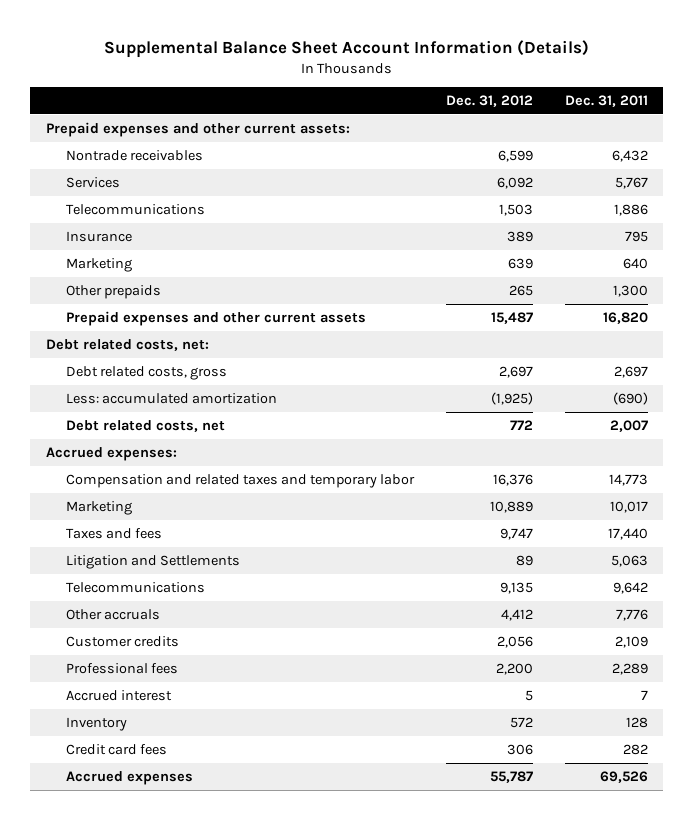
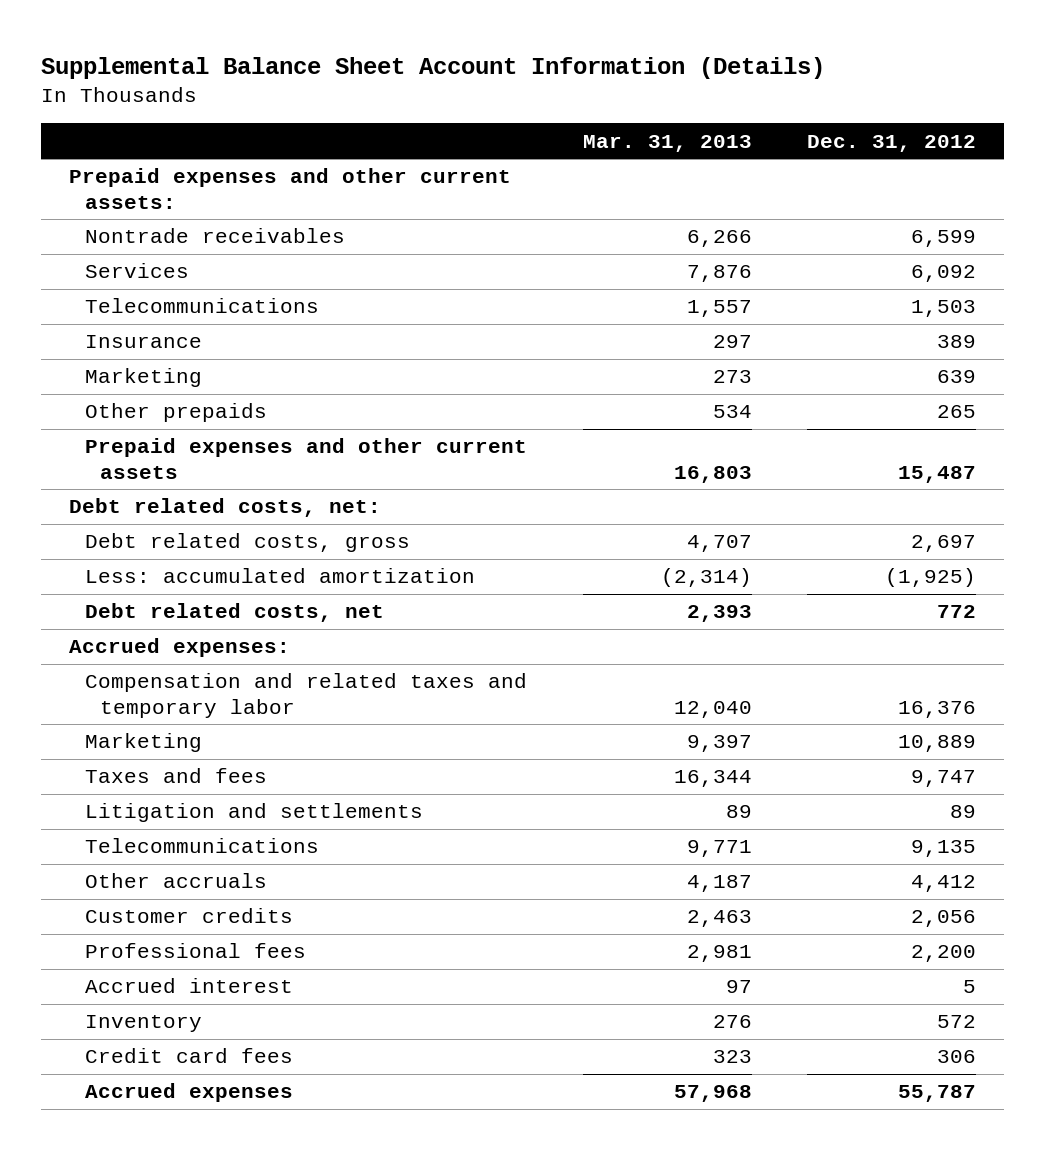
- | Dec. 31, 2012 | Dec. 31, 2011
+ | Mar. 31, 2013 | Dec. 31, 2012
- Litigation and Settlements | 89 | 5,063
+ Litigation and settlements | 89 | 89

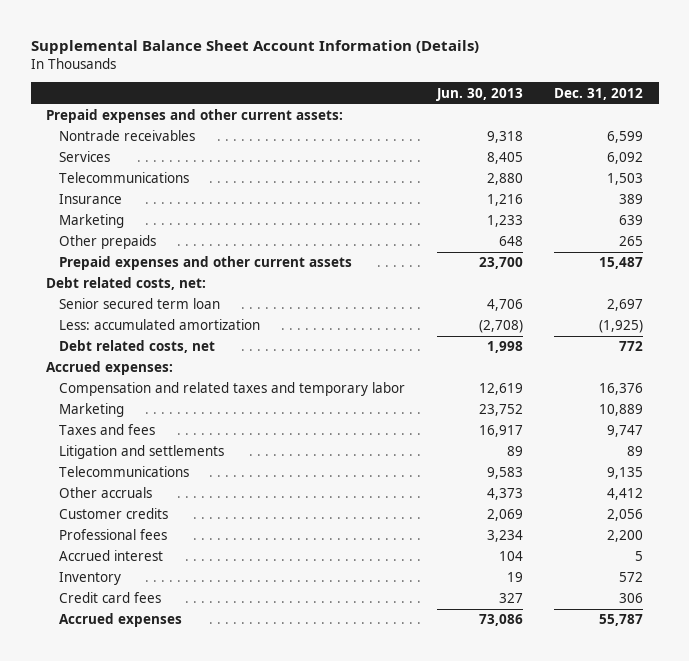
- | Mar. 31, 2013 | Dec. 31, 2012
+ | Jun. 30, 2013 | Dec. 31, 2012
- Debt related costs, gross | 4,707 | 2,697
+ Senior secured term loan | 4,706 | 2,697

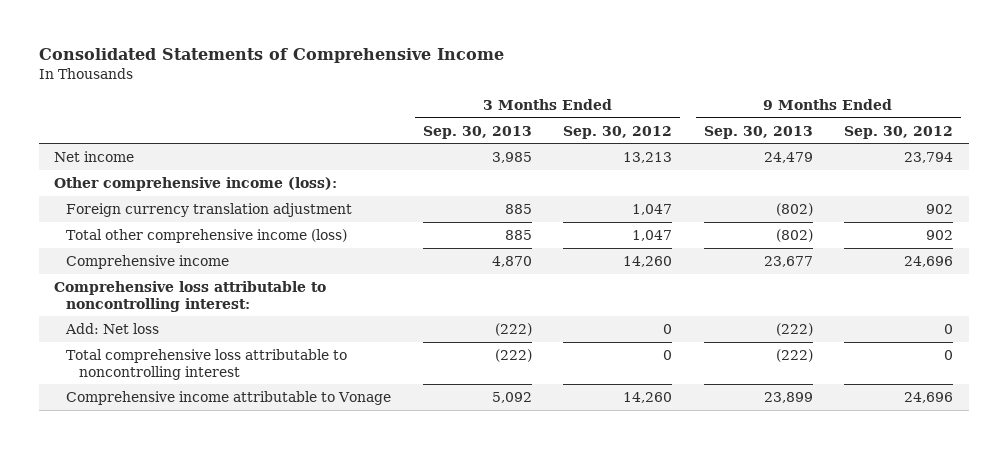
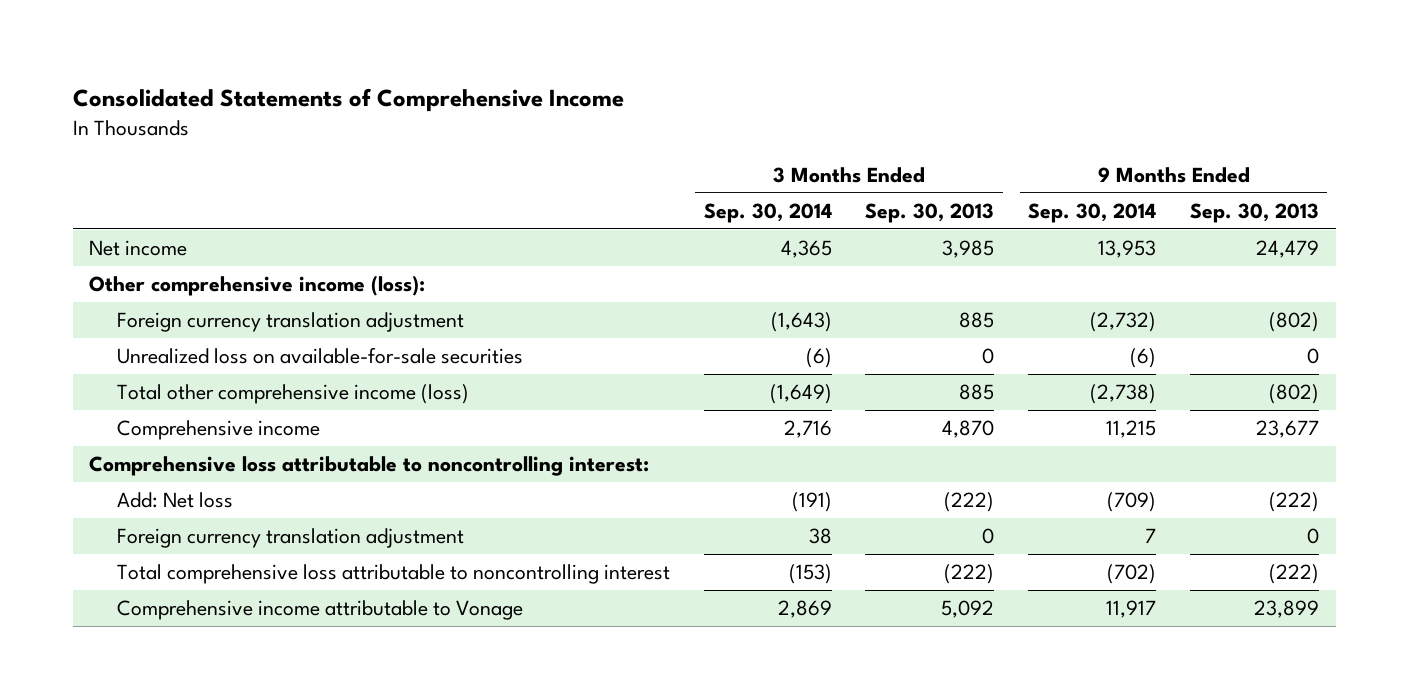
- | 3 Months Ended Sep. 30, 2013 | 3 Months Ended Sep. 30, 2012 | 9 Months Ended Sep. 30, 2013 | 9 Months Ended Sep. 30, 2012
+ | 3 Months Ended Sep. 30, 2014 | 3 Months Ended Sep. 30, 2013 | 9 Months Ended Sep. 30, 2014 | 9 Months Ended Sep. 30, 2013
+ Unrealized loss on available-for-sale securities | (6) | 0 | (6) | 0
+ Foreign currency translation adjustment | 38 | 0 | 7 | 0

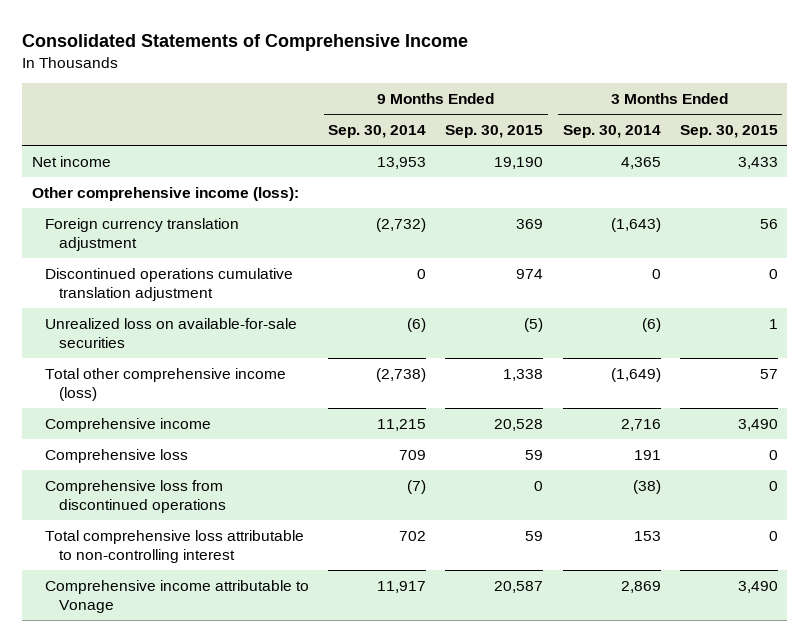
- | 3 Months Ended Sep. 30, 2014 | 3 Months Ended Sep. 30, 2013 | 9 Months Ended Sep. 30, 2014 | 9 Months Ended Sep. 30, 2013
+ | 9 Months Ended Sep. 30, 2014 | 9 Months Ended Sep. 30, 2015 | 3 Months Ended Sep. 30, 2014 | 3 Months Ended Sep. 30, 2015
+ Discontinued operations cumulative translation adjustment | 0 | 974 | 0 | 0
- Comprehensive loss attributable to noncontrolling interest:
- Add: Net loss | (191) | (222) | (709) | (222)
- Foreign currency translation adjustment | 38 | 0 | 7 | 0
- Total comprehensive loss attributable to noncontrolling interest | (153) | (222) | (702) | (222)
+ Comprehensive loss | 709 | 59 | 191 | 0
+ Comprehensive loss from discontinued operations | (7) | 0 | (38) | 0
+ Total comprehensive loss attributable to non-controlling interest | 702 | 59 | 153 | 0

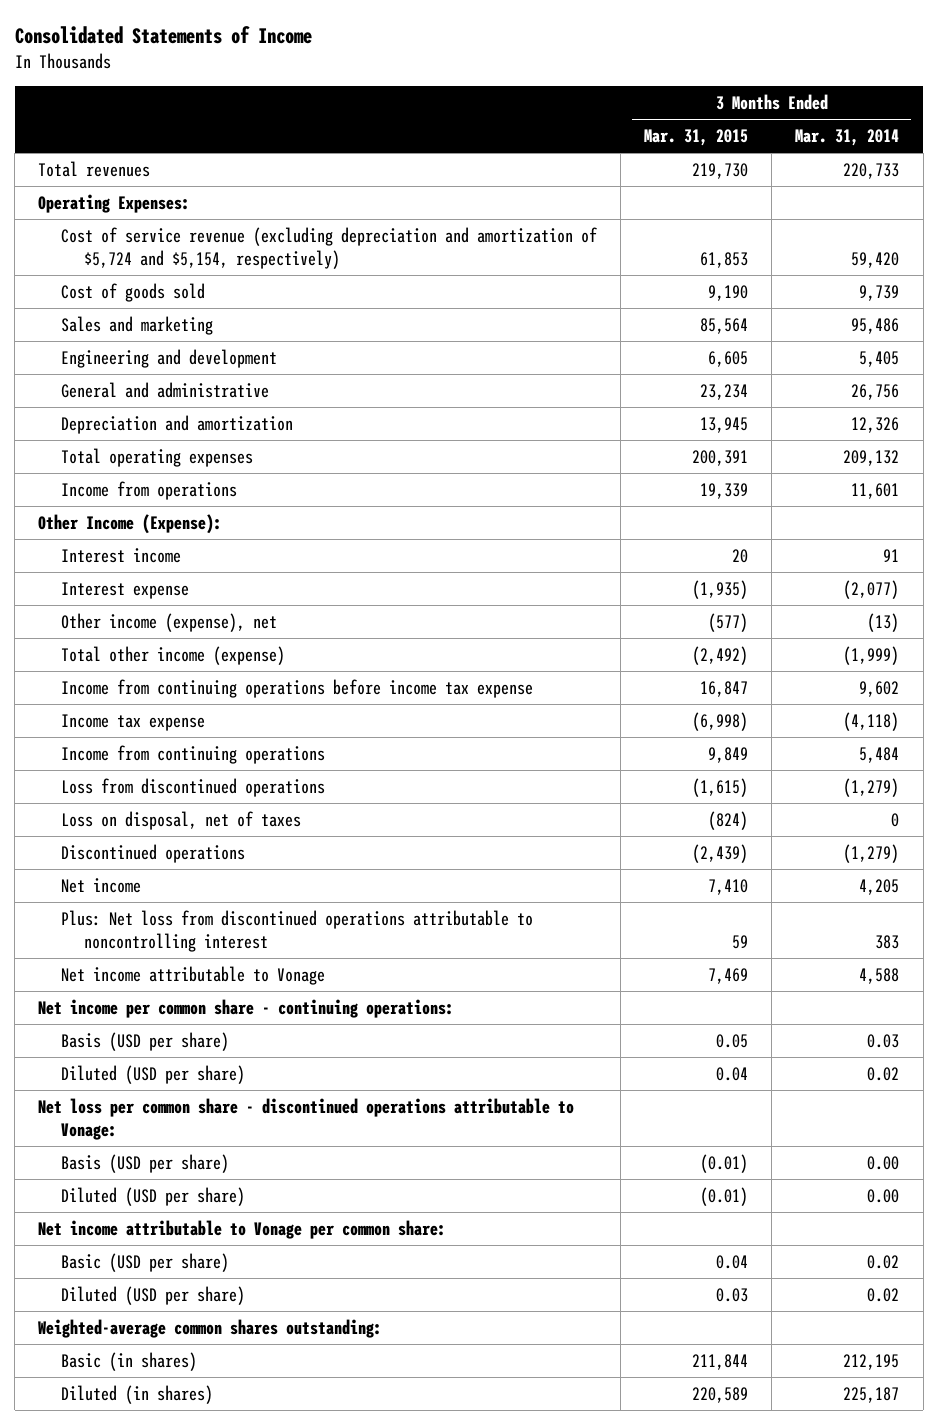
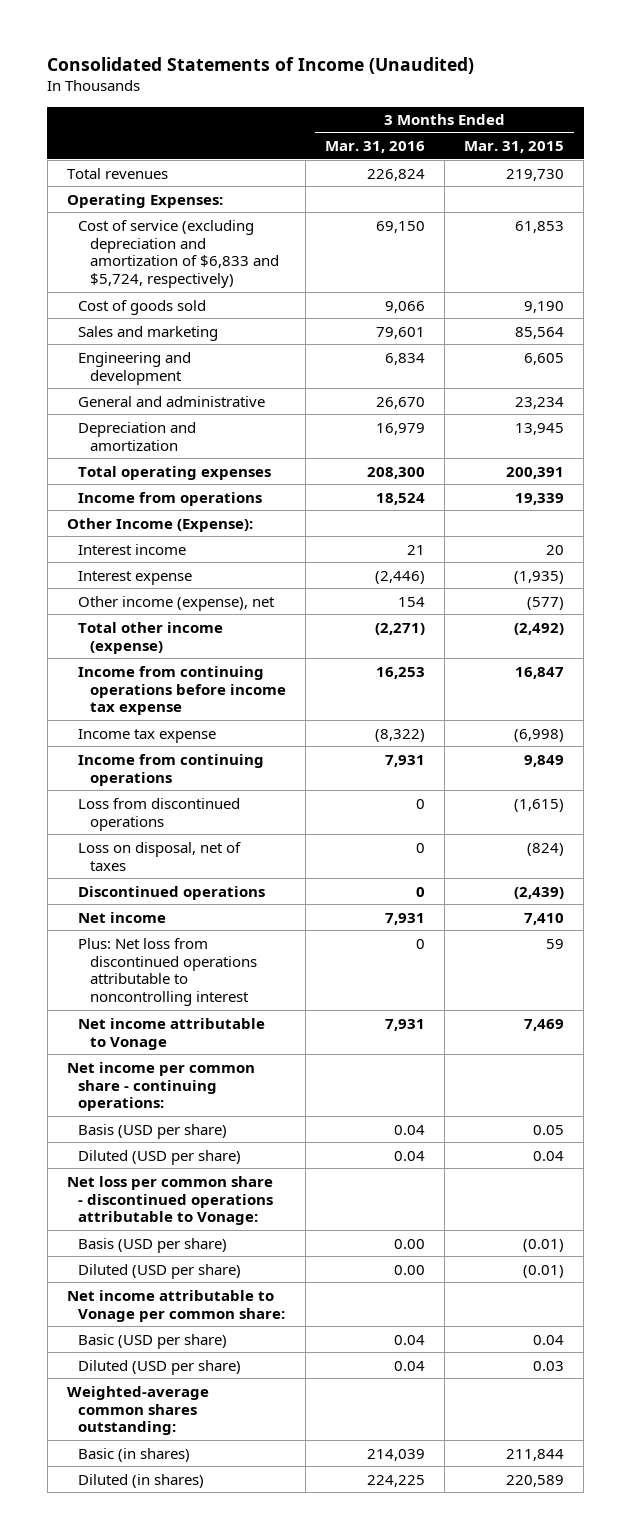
- Consolidated Statements of Income
+ Consolidated Statements of Income (Unaudited)
- | 3 Months Ended Mar. 31, 2015 | 3 Months Ended Mar. 31, 2014
+ | 3 Months Ended Mar. 31, 2016 | 3 Months Ended Mar. 31, 2015
- Cost of service revenue (excluding depreciation and amortization of $5,724 and $5,154, respectively) | 61,853 | 59,420
+ Cost of service (excluding depreciation and amortization of $6,833 and $5,724, respectively) | 69,150 | 61,853

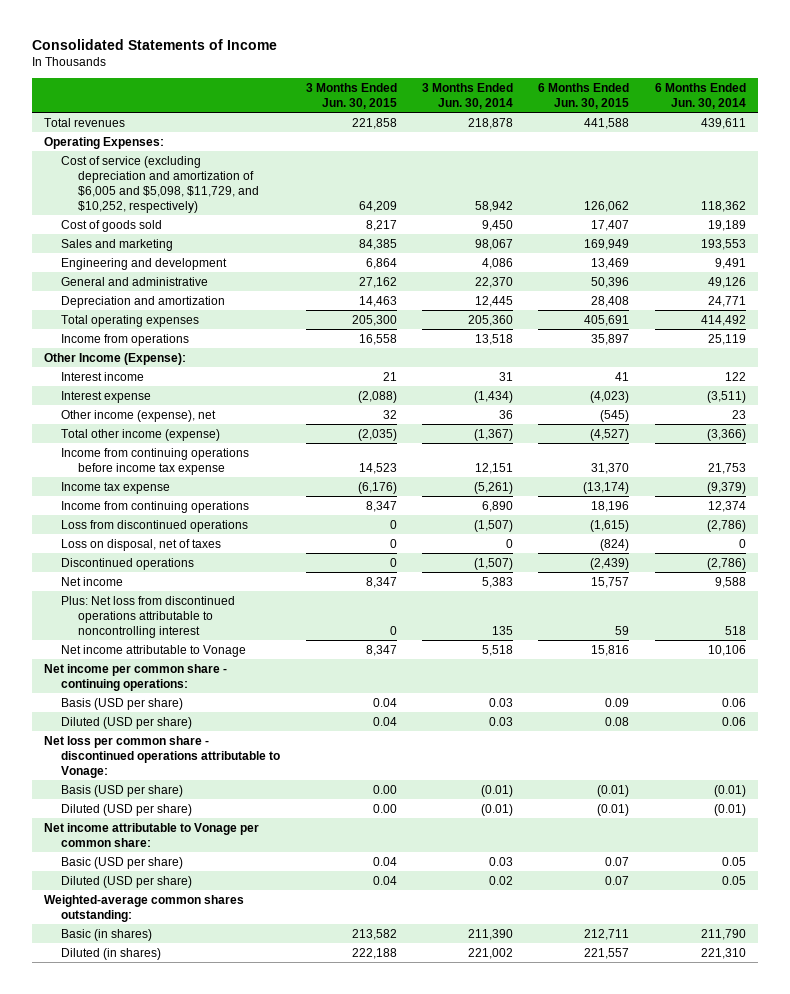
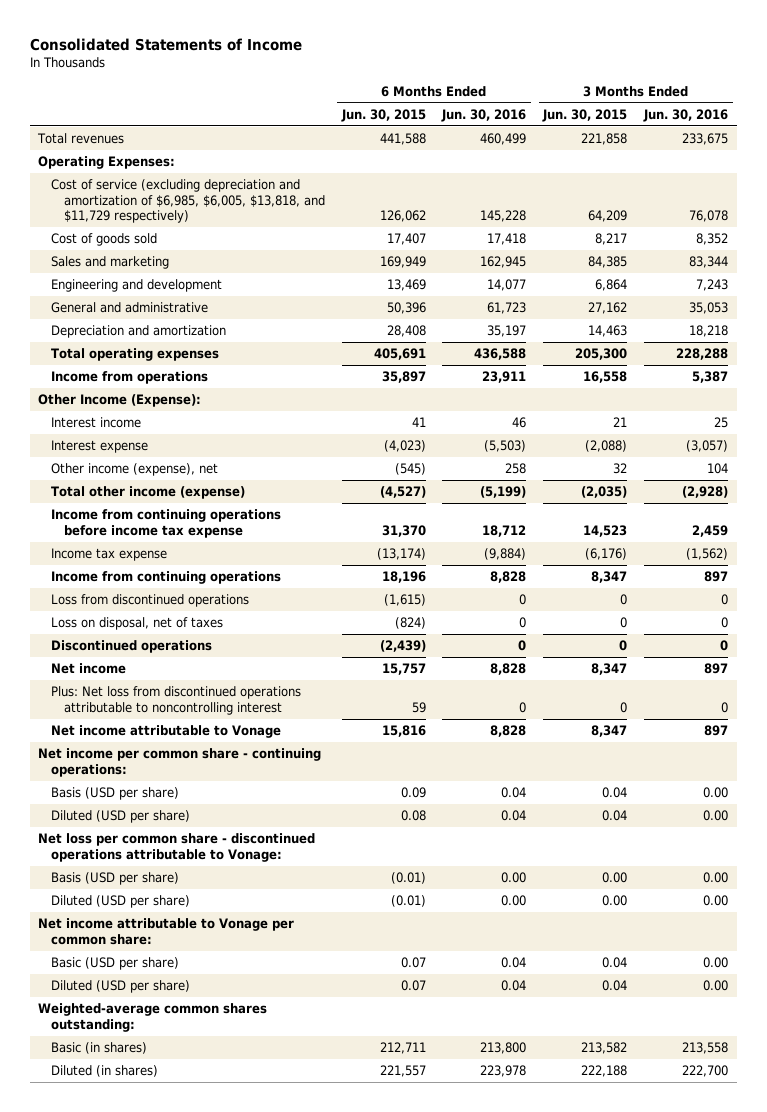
- | 3 Months Ended Jun. 30, 2015 | 3 Months Ended Jun. 30, 2014 | 6 Months Ended Jun. 30, 2015 | 6 Months Ended Jun. 30, 2014
+ | 6 Months Ended Jun. 30, 2015 | 6 Months Ended Jun. 30, 2016 | 3 Months Ended Jun. 30, 2015 | 3 Months Ended Jun. 30, 2016
- Cost of service (excluding depreciation and amortization of $6,005 and $5,098, $11,729, and $10,252, respectively) | 64,209 | 58,942 | 126,062 | 118,362
+ Cost of service (excluding depreciation and amortization of $6,985, $6,005, $13,818, and $11,729 respectively) | 126,062 | 145,228 | 64,209 | 76,078

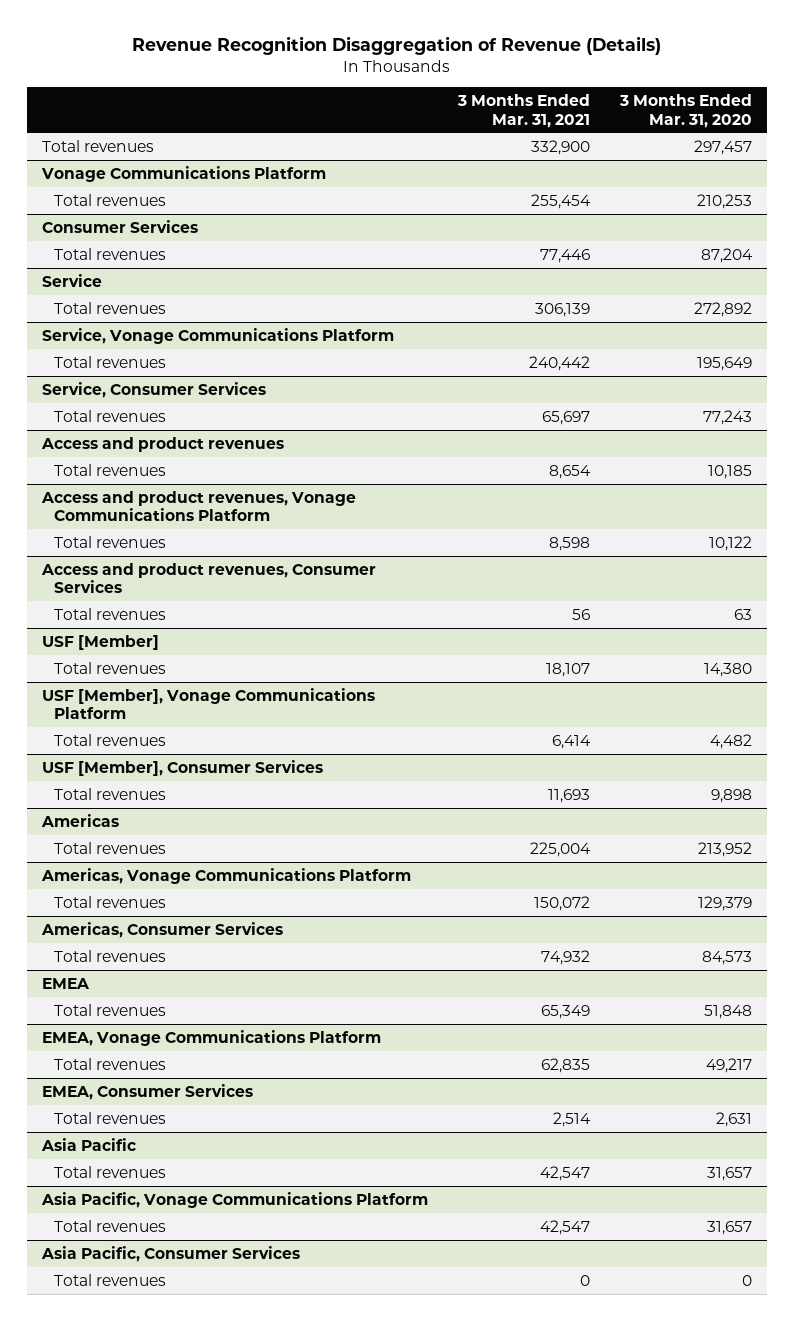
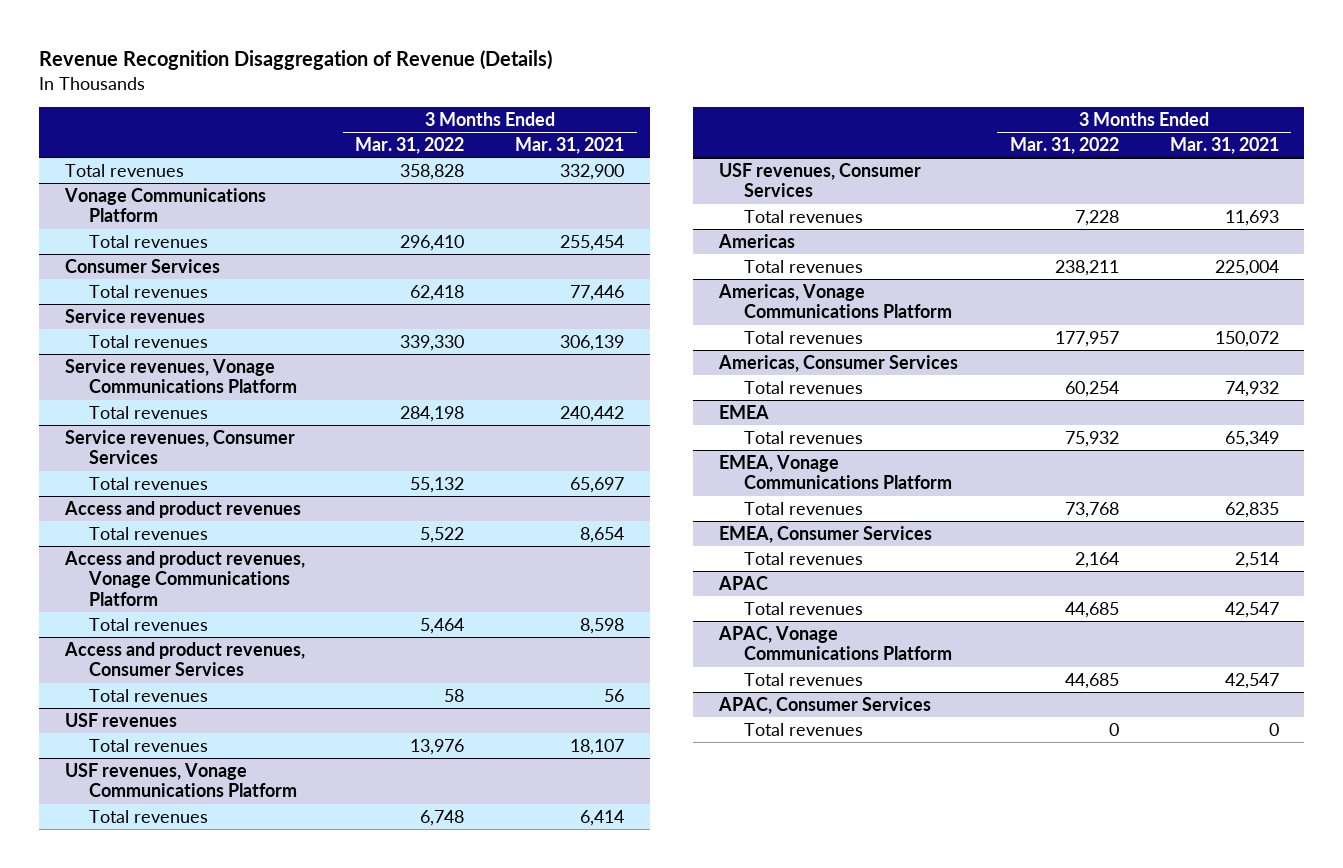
- | 3 Months Ended Mar. 31, 2021 | 3 Months Ended Mar. 31, 2020
+ | 3 Months Ended Mar. 31, 2022 | 3 Months Ended Mar. 31, 2021
- Service
+ Service revenues
- Service, Vonage Communications Platform
+ Service revenues, Vonage Communications Platform
- Service, Consumer Services
+ Service revenues, Consumer Services
- USF [Member]
+ USF revenues
- USF [Member], Vonage Communications Platform
+ USF revenues, Vonage Communications Platform
- USF [Member], Consumer Services
+ USF revenues, Consumer Services
- Asia Pacific
+ APAC
- Asia Pacific, Vonage Communications Platform
+ APAC, Vonage Communications Platform
- Asia Pacific, Consumer Services
+ APAC, Consumer Services

